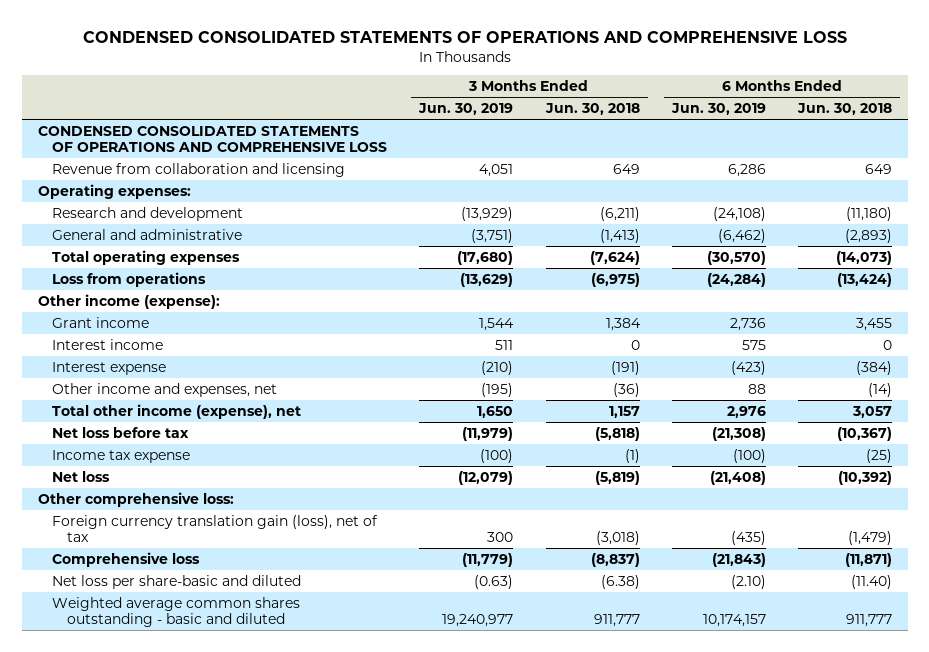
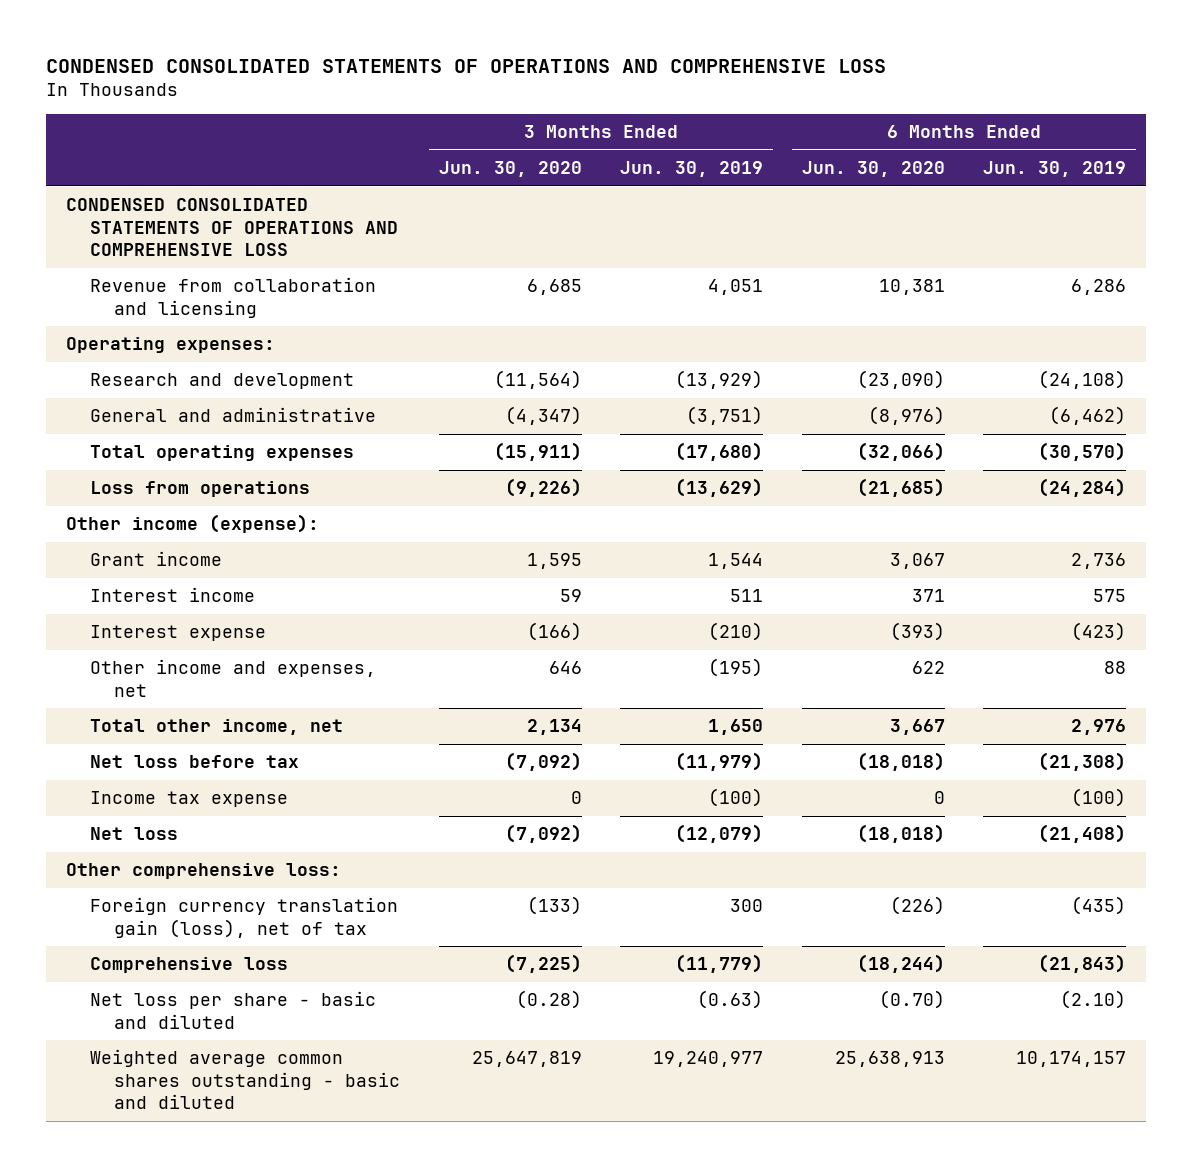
- | 3 Months Ended Jun. 30, 2019 | 3 Months Ended Jun. 30, 2018 | 6 Months Ended Jun. 30, 2019 | 6 Months Ended Jun. 30, 2018
+ | 3 Months Ended Jun. 30, 2020 | 3 Months Ended Jun. 30, 2019 | 6 Months Ended Jun. 30, 2020 | 6 Months Ended Jun. 30, 2019
- Total other income (expense), net | 1,650 | 1,157 | 2,976 | 3,057
+ Total other income, net | 2,134 | 1,650 | 3,667 | 2,976
- Net loss per share-basic and diluted | (0.63) | (6.38) | (2.10) | (11.40)
+ Net loss per share - basic and diluted | (0.28) | (0.63) | (0.70) | (2.10)

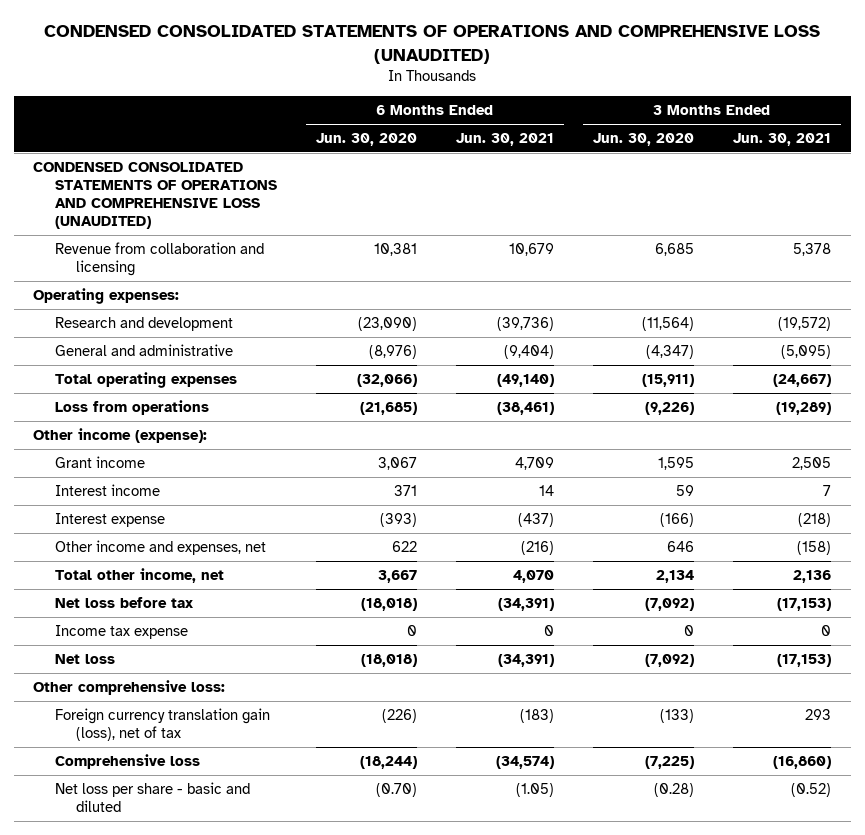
- CONDENSED CONSOLIDATED STATEMENTS OF OPERATIONS AND COMPREHENSIVE LOSS
+ CONDENSED CONSOLIDATED STATEMENTS OF OPERATIONS AND COMPREHENSIVE LOSS (UNAUDITED)
- | 3 Months Ended Jun. 30, 2020 | 3 Months Ended Jun. 30, 2019 | 6 Months Ended Jun. 30, 2020 | 6 Months Ended Jun. 30, 2019
+ | 6 Months Ended Jun. 30, 2020 | 6 Months Ended Jun. 30, 2021 | 3 Months Ended Jun. 30, 2020 | 3 Months Ended Jun. 30, 2021
- CONDENSED CONSOLIDATED STATEMENTS OF OPERATIONS AND COMPREHENSIVE LOSS
+ CONDENSED CONSOLIDATED STATEMENTS OF OPERATIONS AND COMPREHENSIVE LOSS (UNAUDITED)
- Weighted average common shares outstanding - basic and diluted | 25,647,819 | 19,240,977 | 25,638,913 | 10,174,157

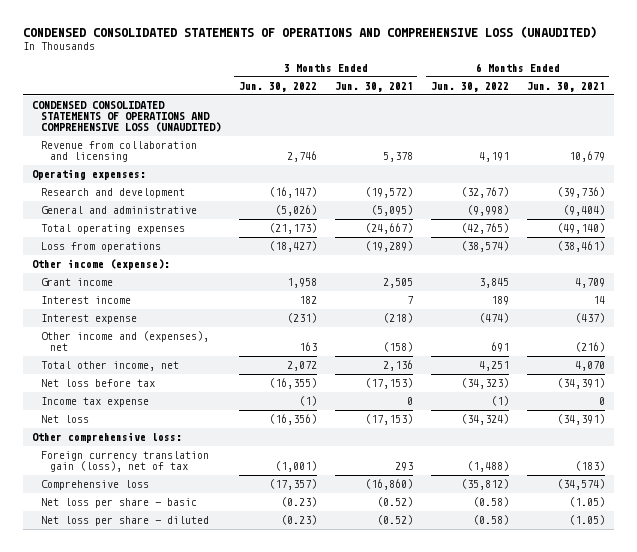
- | 6 Months Ended Jun. 30, 2020 | 6 Months Ended Jun. 30, 2021 | 3 Months Ended Jun. 30, 2020 | 3 Months Ended Jun. 30, 2021
+ | 3 Months Ended Jun. 30, 2022 | 3 Months Ended Jun. 30, 2021 | 6 Months Ended Jun. 30, 2022 | 6 Months Ended Jun. 30, 2021
- Other income and expenses, net | 622 | (216) | 646 | (158)
+ Other income and (expenses), net | 163 | (158) | 691 | (216)
- Net loss per share - basic and diluted | (0.70) | (1.05) | (0.28) | (0.52)
+ Net loss per share - basic | (0.23) | (0.52) | (0.58) | (1.05)
+ Net loss per share - diluted | (0.23) | (0.52) | (0.58) | (1.05)

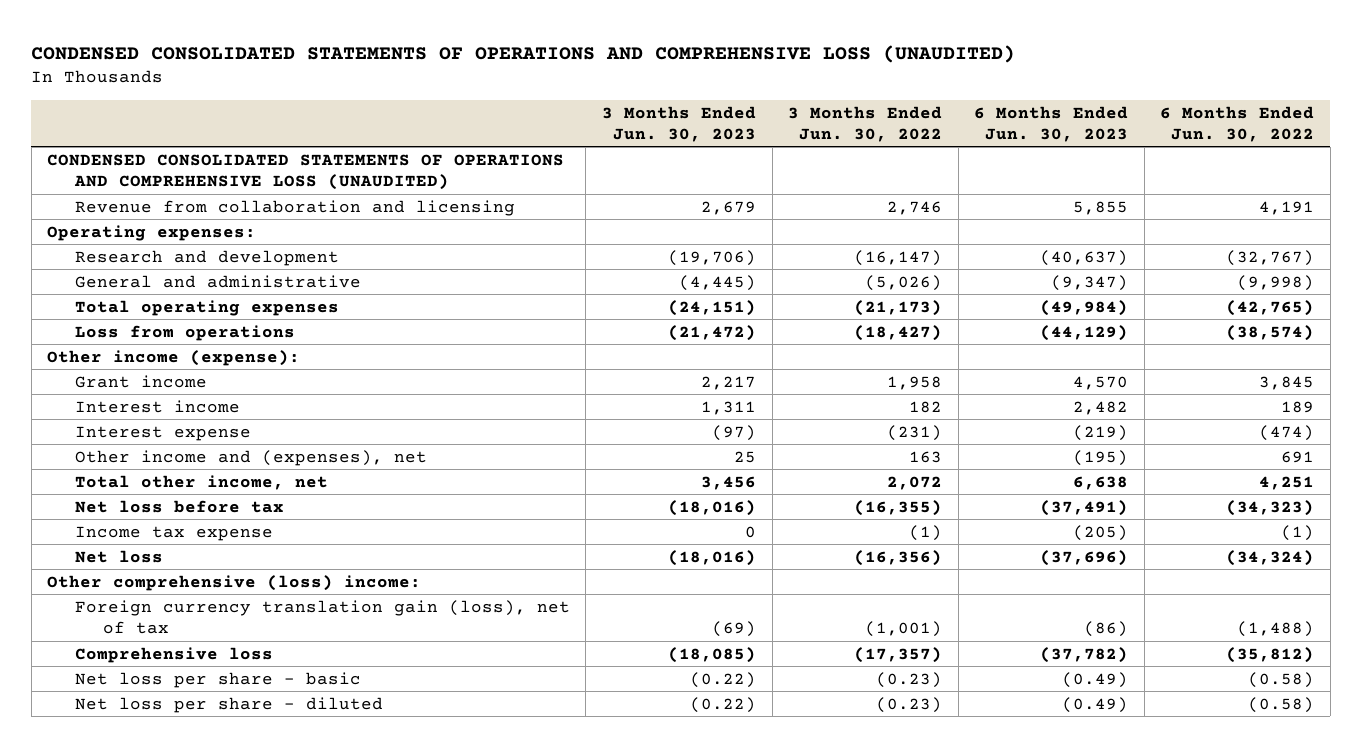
- | 3 Months Ended Jun. 30, 2022 | 3 Months Ended Jun. 30, 2021 | 6 Months Ended Jun. 30, 2022 | 6 Months Ended Jun. 30, 2021
+ | 3 Months Ended Jun. 30, 2023 | 3 Months Ended Jun. 30, 2022 | 6 Months Ended Jun. 30, 2023 | 6 Months Ended Jun. 30, 2022
- Other comprehensive loss:
+ Other comprehensive (loss) income:

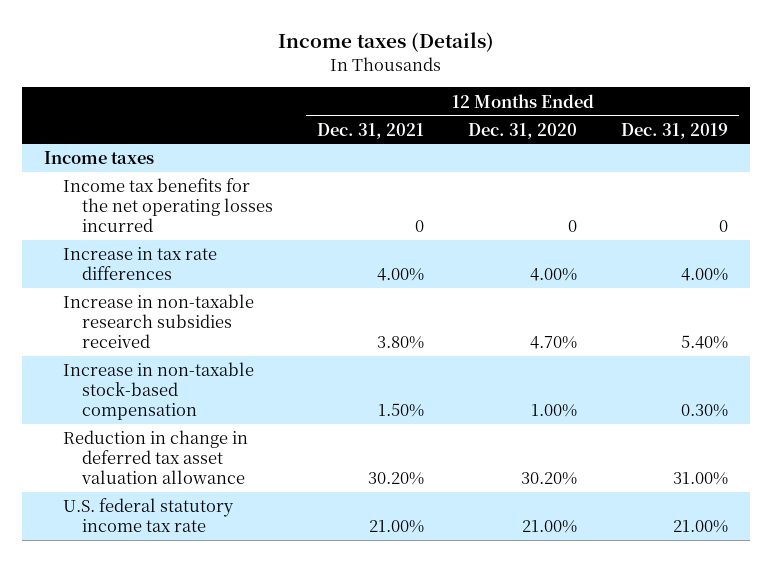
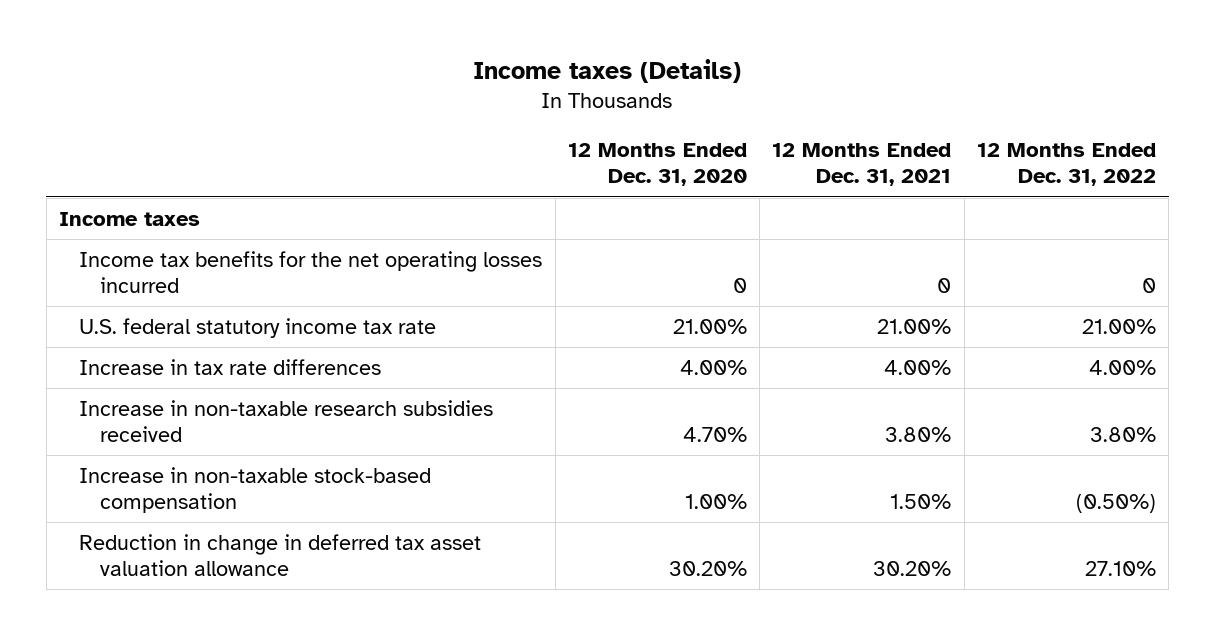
- | 12 Months Ended Dec. 31, 2021 | 12 Months Ended Dec. 31, 2020 | 12 Months Ended Dec. 31, 2019
+ | 12 Months Ended Dec. 31, 2020 | 12 Months Ended Dec. 31, 2021 | 12 Months Ended Dec. 31, 2022
moved up: U.S. federal statutory income tax rate | 21.00% | 21.00% | 21.00%

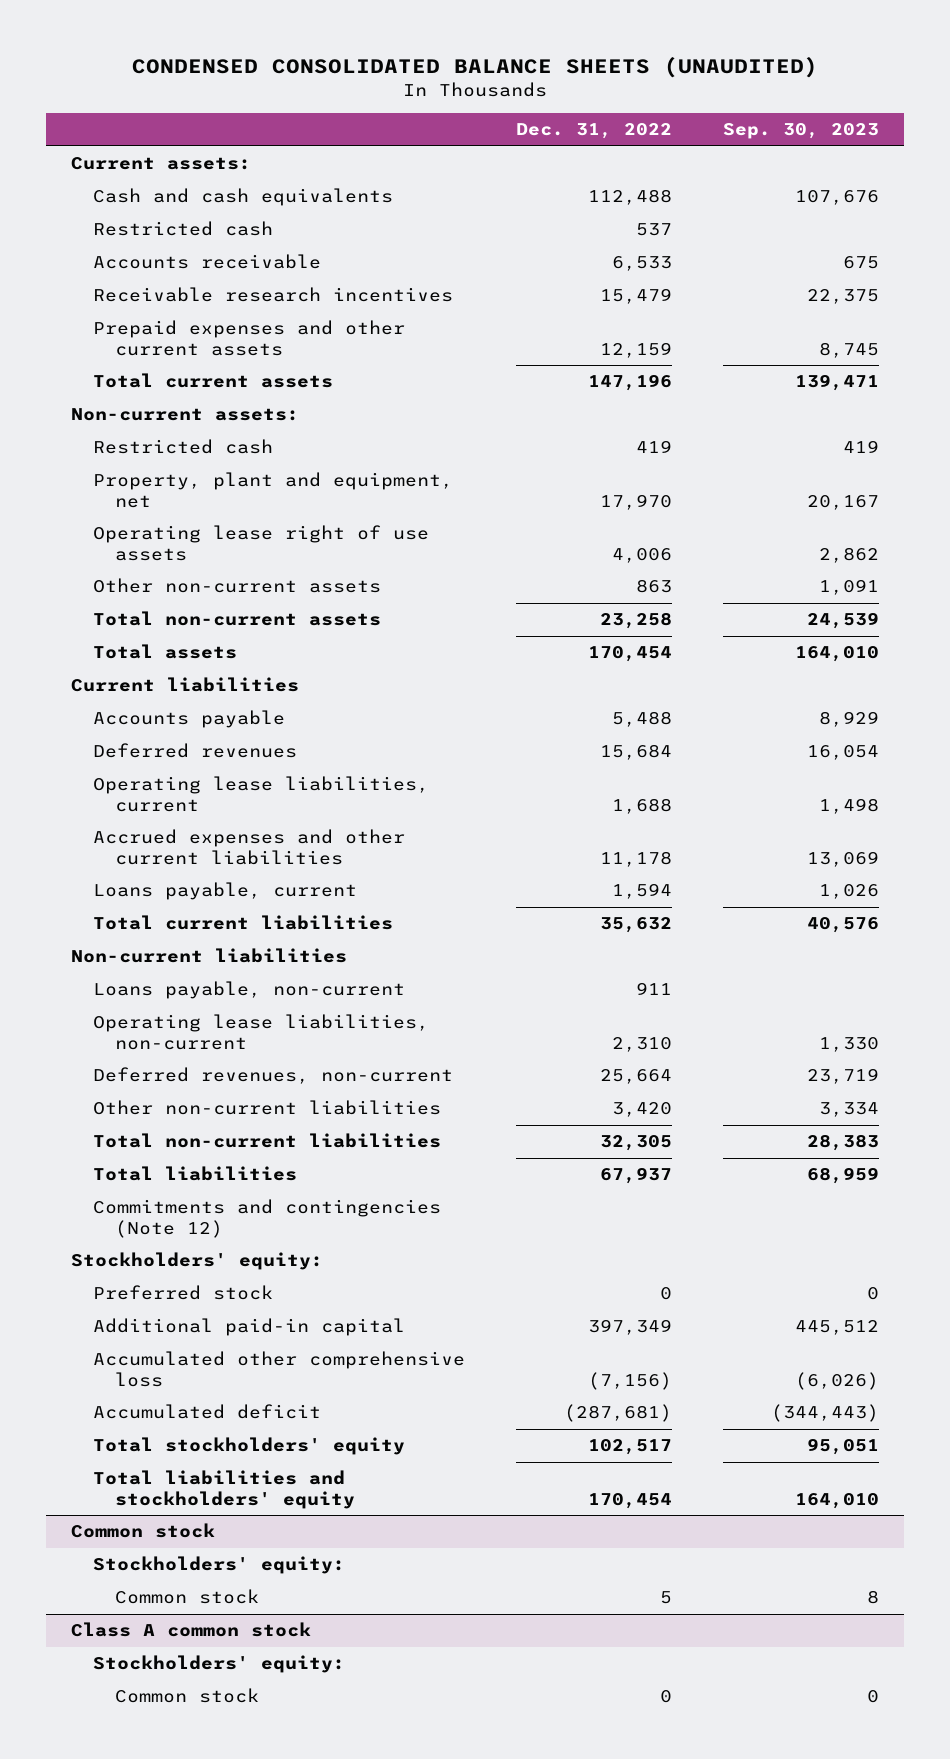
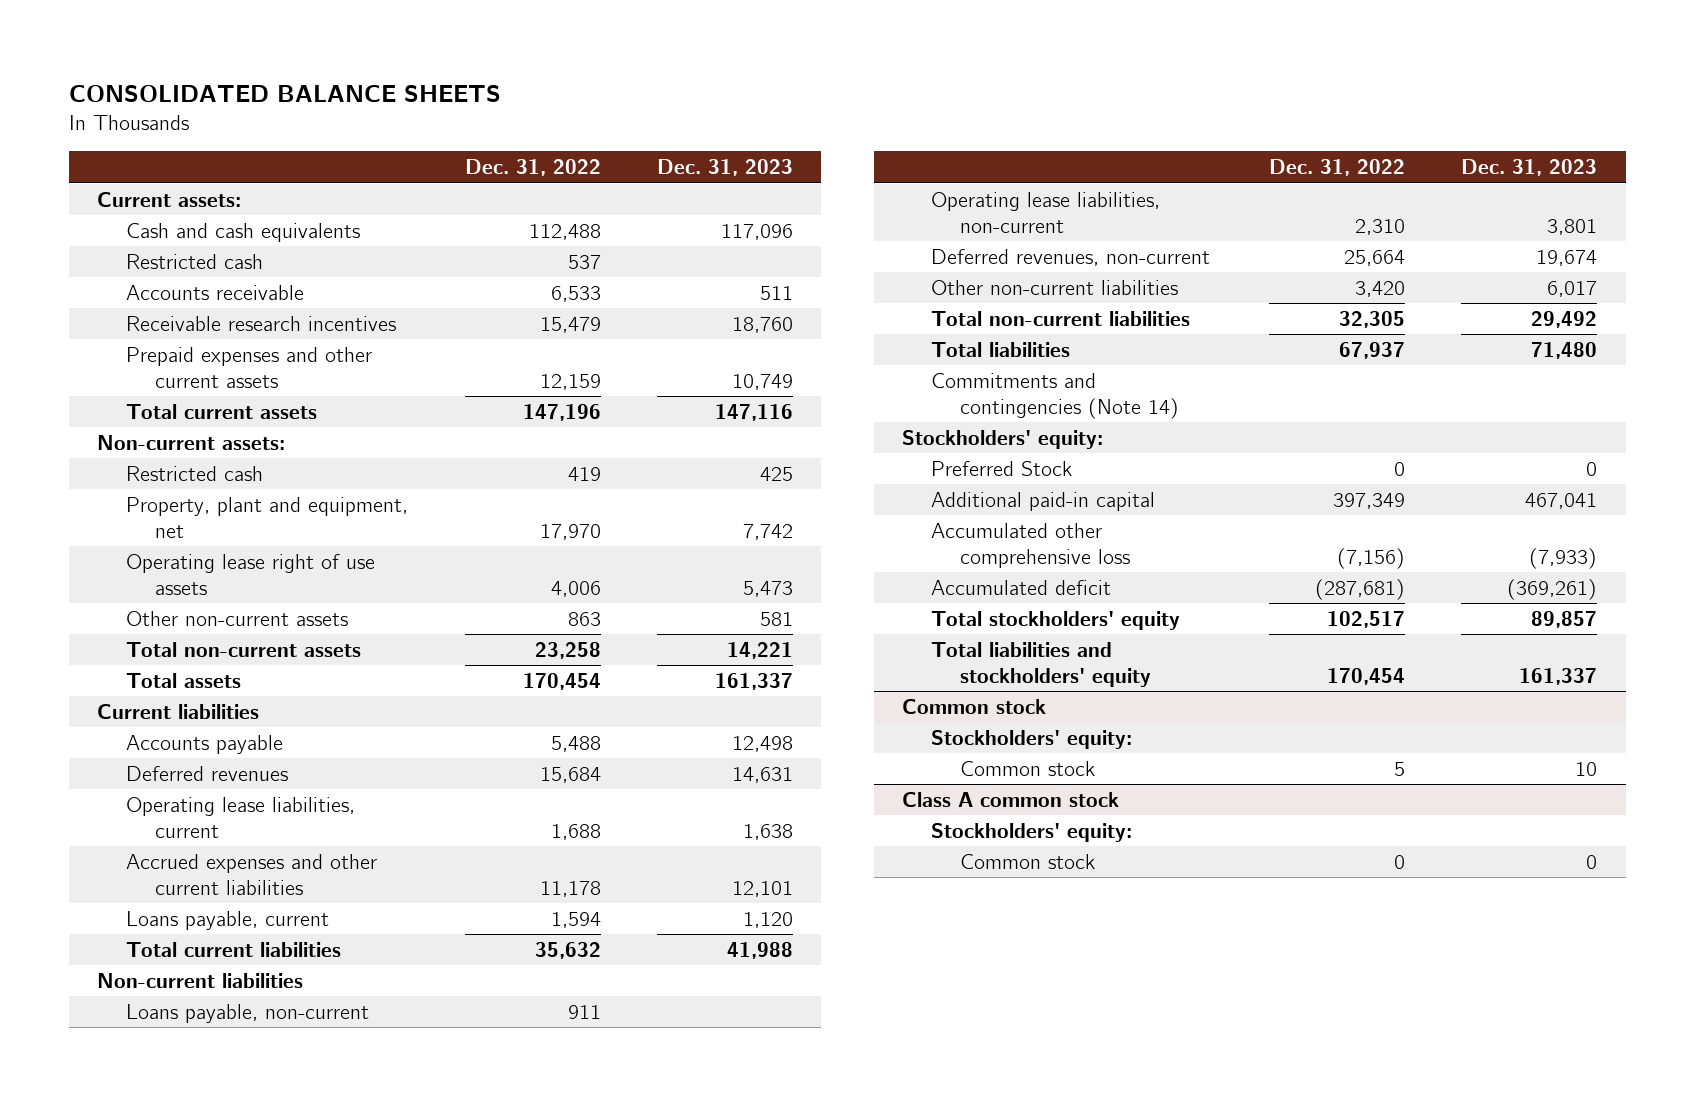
- CONDENSED CONSOLIDATED BALANCE SHEETS (UNAUDITED)
+ CONSOLIDATED BALANCE SHEETS
- | Dec. 31, 2022 | Sep. 30, 2023
+ | Dec. 31, 2022 | Dec. 31, 2023
- Commitments and contingencies (Note 12)
+ Commitments and contingencies (Note 14)
- Preferred stock | 0 | 0
+ Preferred Stock | 0 | 0

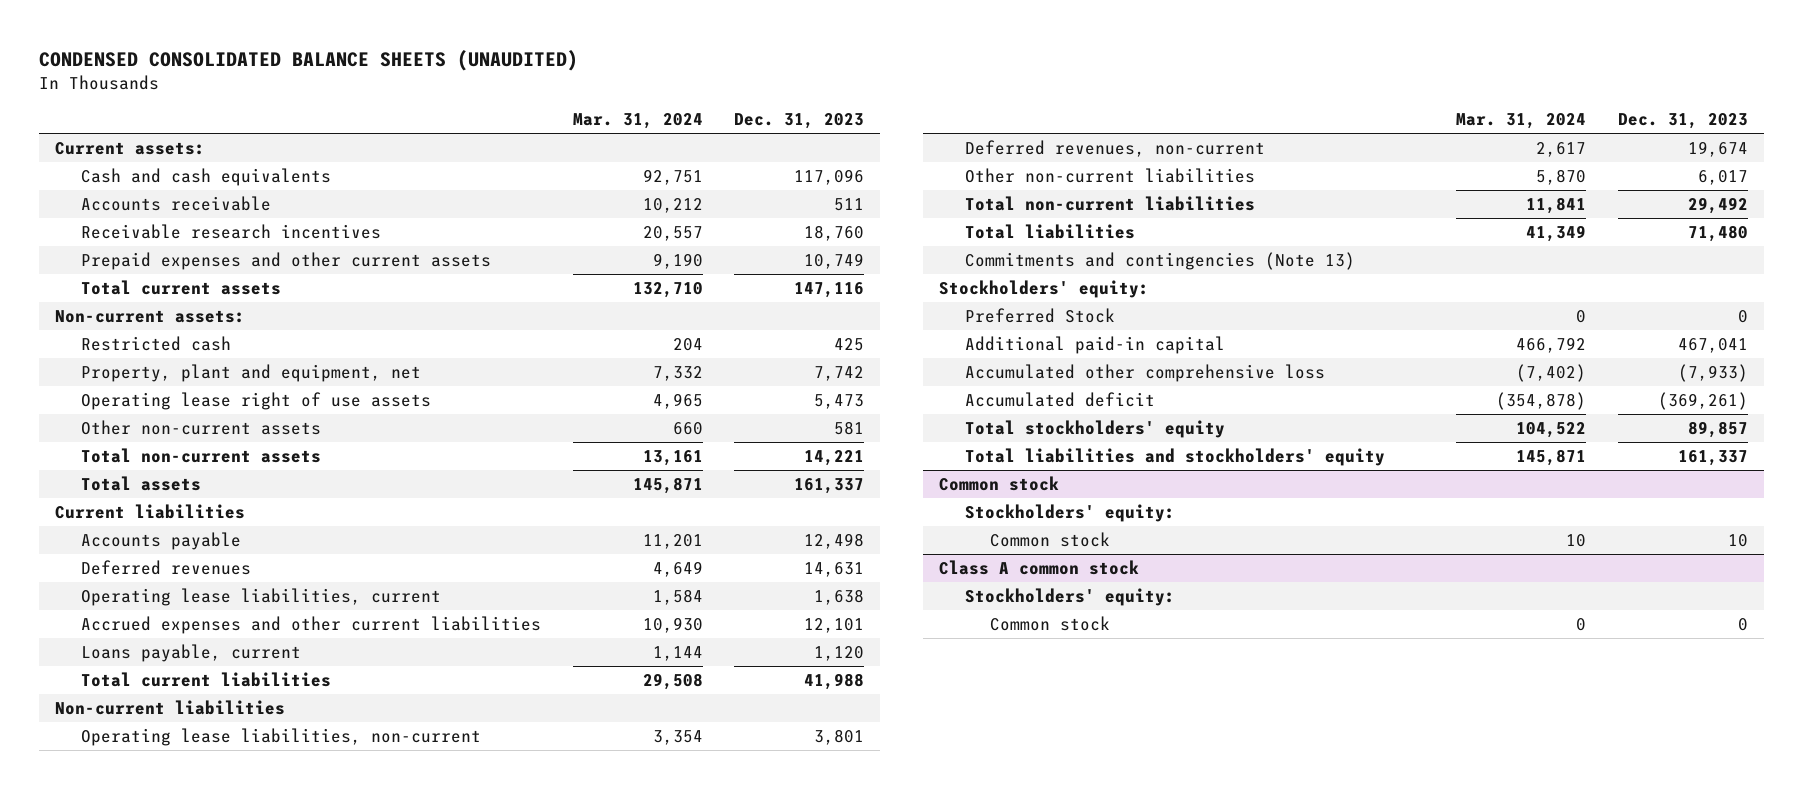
- CONSOLIDATED BALANCE SHEETS
+ CONDENSED CONSOLIDATED BALANCE SHEETS (UNAUDITED)
- | Dec. 31, 2022 | Dec. 31, 2023
+ | Mar. 31, 2024 | Dec. 31, 2023
- Restricted cash | 537 |
- Loans payable, non-current | 911 |
- Commitments and contingencies (Note 14)
+ Commitments and contingencies (Note 13)

